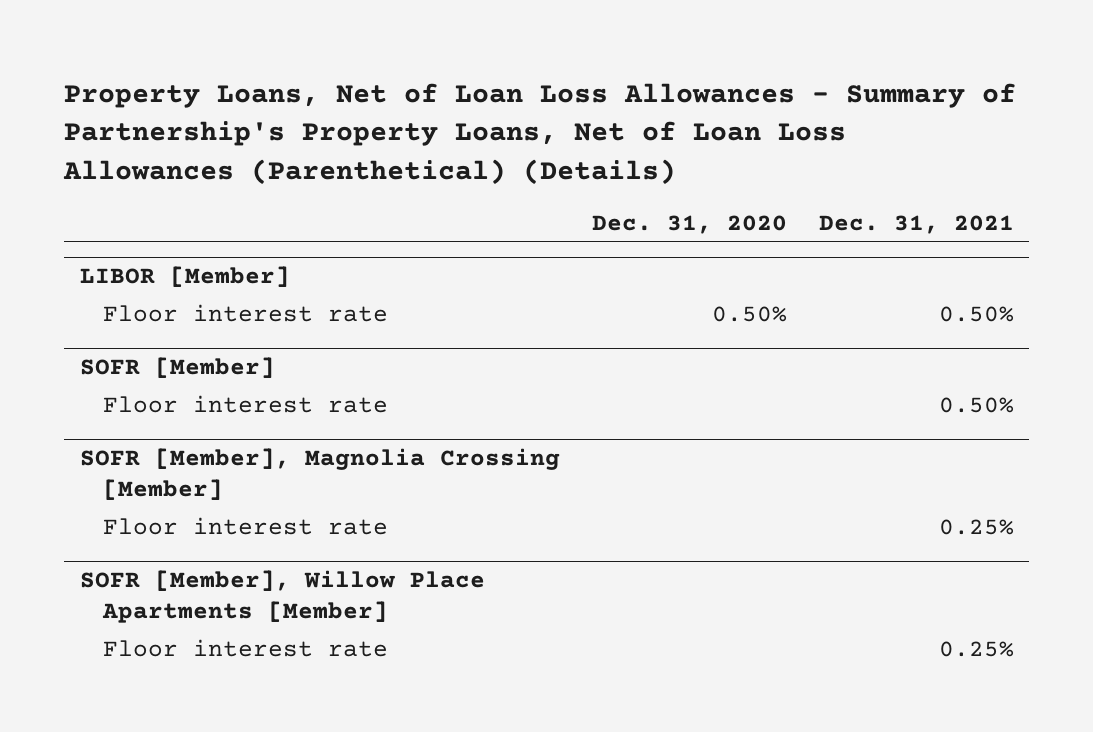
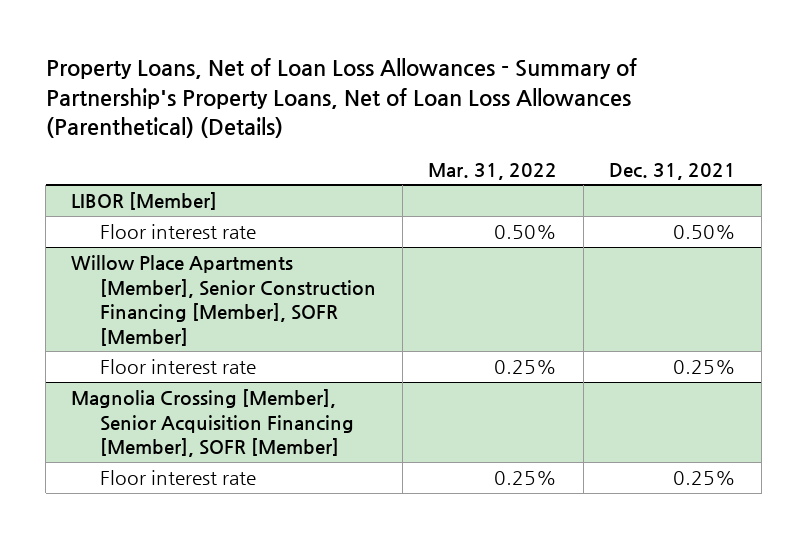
- | Dec. 31, 2020 | Dec. 31, 2021
+ | Mar. 31, 2022 | Dec. 31, 2021
- SOFR [Member]
- Floor interest rate | | 0.50%
- SOFR [Member], Magnolia Crossing [Member]
+ Willow Place Apartments [Member], Senior Construction Financing [Member], SOFR [Member]
- SOFR [Member], Willow Place Apartments [Member]
+ Magnolia Crossing [Member], Senior Acquisition Financing [Member], SOFR [Member]

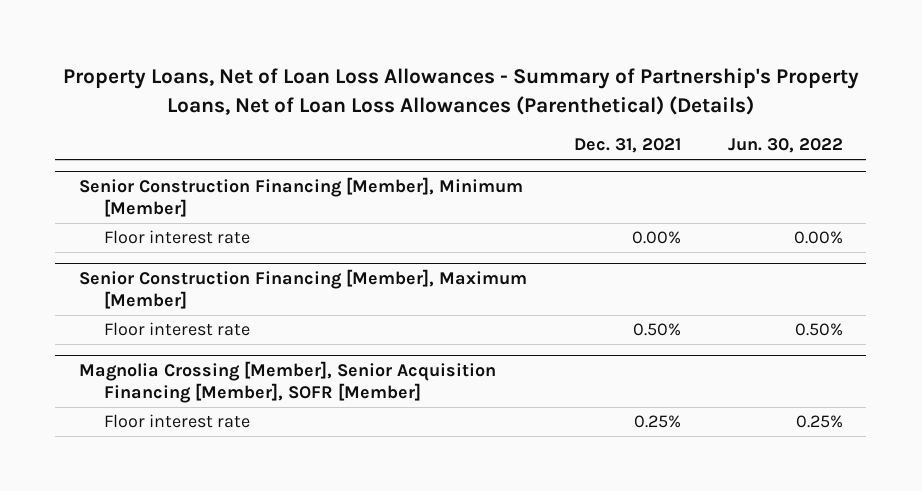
- | Mar. 31, 2022 | Dec. 31, 2021
+ | Dec. 31, 2021 | Jun. 30, 2022
- LIBOR [Member]
+ Senior Construction Financing [Member], Minimum [Member]
+ Floor interest rate | 0.00% | 0.00%
+ Senior Construction Financing [Member], Maximum [Member]
- Willow Place Apartments [Member], Senior Construction Financing [Member], SOFR [Member]
- Floor interest rate | 0.25% | 0.25%

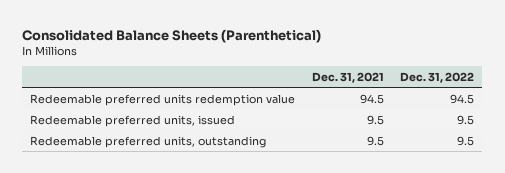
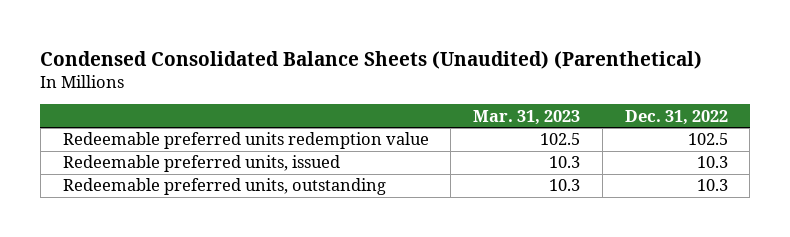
- Consolidated Balance Sheets (Parenthetical)
+ Condensed Consolidated Balance Sheets (Unaudited) (Parenthetical)
- | Dec. 31, 2021 | Dec. 31, 2022
+ | Mar. 31, 2023 | Dec. 31, 2022
- Redeemable preferred units redemption value | 94.5 | 94.5
- Redeemable preferred units, issued | 9.5 | 9.5
- Redeemable preferred units, outstanding | 9.5 | 9.5
+ Redeemable preferred units redemption value | 102.5 | 102.5
+ Redeemable preferred units, issued | 10.3 | 10.3
+ Redeemable preferred units, outstanding | 10.3 | 10.3

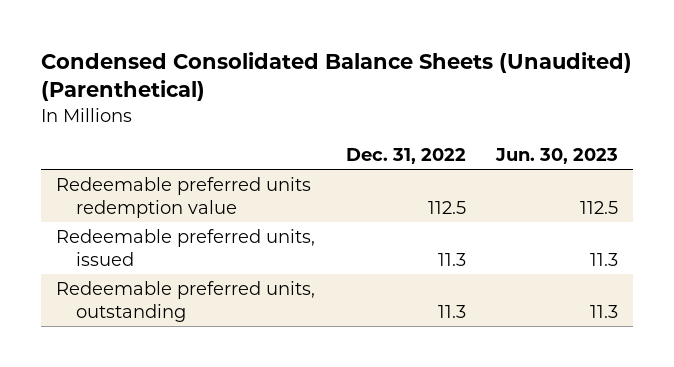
- | Mar. 31, 2023 | Dec. 31, 2022
+ | Dec. 31, 2022 | Jun. 30, 2023
- Redeemable preferred units redemption value | 102.5 | 102.5
- Redeemable preferred units, issued | 10.3 | 10.3
- Redeemable preferred units, outstanding | 10.3 | 10.3
+ Redeemable preferred units redemption value | 112.5 | 112.5
+ Redeemable preferred units, issued | 11.3 | 11.3
+ Redeemable preferred units, outstanding | 11.3 | 11.3

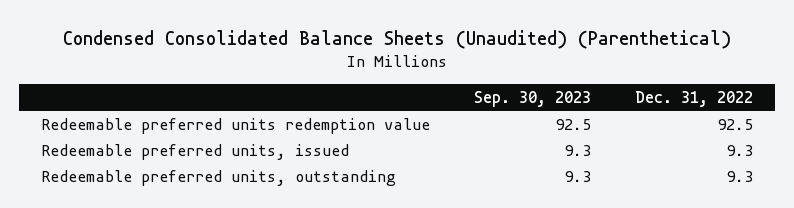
- | Dec. 31, 2022 | Jun. 30, 2023
+ | Sep. 30, 2023 | Dec. 31, 2022
- Redeemable preferred units redemption value | 112.5 | 112.5
- Redeemable preferred units, issued | 11.3 | 11.3
- Redeemable preferred units, outstanding | 11.3 | 11.3
+ Redeemable preferred units redemption value | 92.5 | 92.5
+ Redeemable preferred units, issued | 9.3 | 9.3
+ Redeemable preferred units, outstanding | 9.3 | 9.3

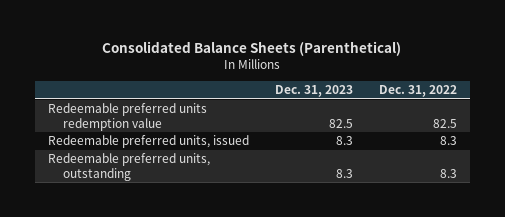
- Condensed Consolidated Balance Sheets (Unaudited) (Parenthetical)
+ Consolidated Balance Sheets (Parenthetical)
- | Sep. 30, 2023 | Dec. 31, 2022
+ | Dec. 31, 2023 | Dec. 31, 2022
- Redeemable preferred units redemption value | 92.5 | 92.5
- Redeemable preferred units, issued | 9.3 | 9.3
- Redeemable preferred units, outstanding | 9.3 | 9.3
+ Redeemable preferred units redemption value | 82.5 | 82.5
+ Redeemable preferred units, issued | 8.3 | 8.3
+ Redeemable preferred units, outstanding | 8.3 | 8.3

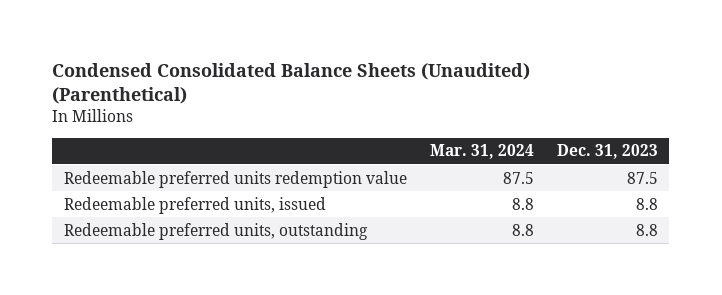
- Consolidated Balance Sheets (Parenthetical)
+ Condensed Consolidated Balance Sheets (Unaudited) (Parenthetical)
- | Dec. 31, 2023 | Dec. 31, 2022
+ | Mar. 31, 2024 | Dec. 31, 2023
- Redeemable preferred units redemption value | 82.5 | 82.5
- Redeemable preferred units, issued | 8.3 | 8.3
- Redeemable preferred units, outstanding | 8.3 | 8.3
+ Redeemable preferred units redemption value | 87.5 | 87.5
+ Redeemable preferred units, issued | 8.8 | 8.8
+ Redeemable preferred units, outstanding | 8.8 | 8.8

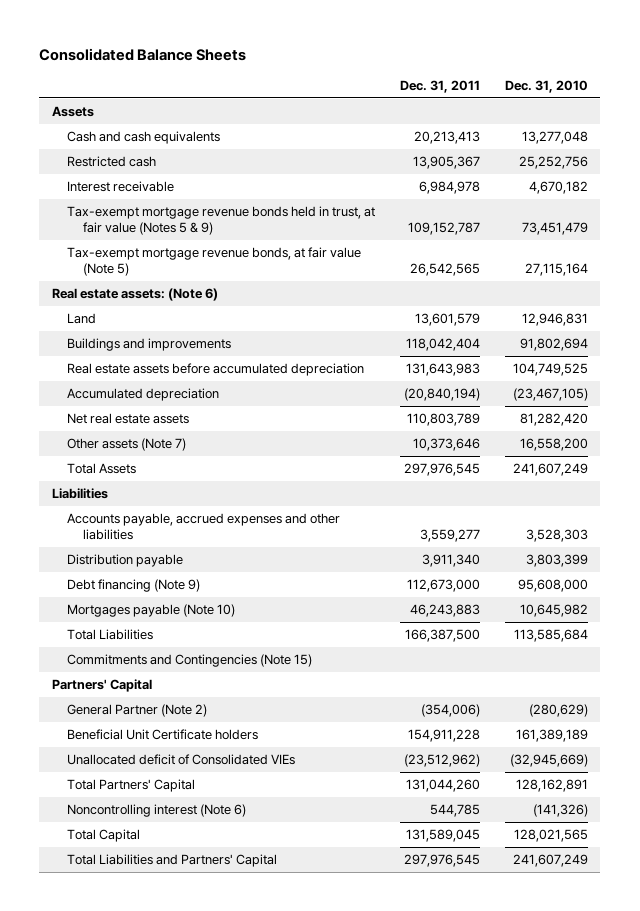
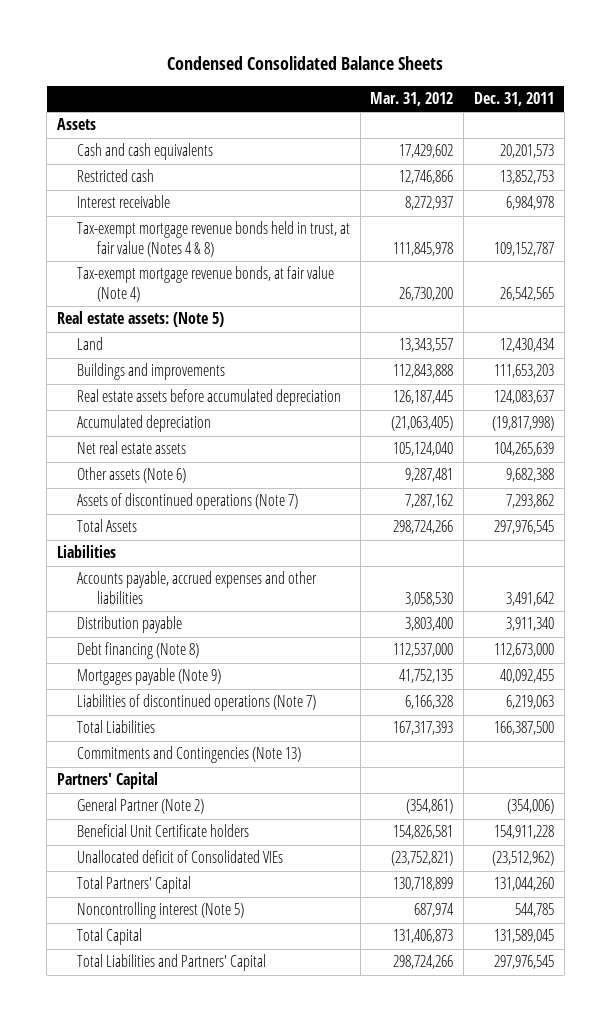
- Consolidated Balance Sheets
+ Condensed Consolidated Balance Sheets
- | Dec. 31, 2011 | Dec. 31, 2010
+ | Mar. 31, 2012 | Dec. 31, 2011
- Cash and cash equivalents | 20,213,413 | 13,277,048
- Restricted cash | 13,905,367 | 25,252,756
+ Cash and cash equivalents | 17,429,602 | 20,201,573
+ Restricted cash | 12,746,866 | 13,852,753
- Tax-exempt mortgage revenue bonds held in trust, at fair value (Notes 5 & 9) | 109,152,787 | 73,451,479
- Tax-exempt mortgage revenue bonds, at fair value (Note 5) | 26,542,565 | 27,115,164
- Real estate assets: (Note 6)
- Land | 13,601,579 | 12,946,831
- Buildings and improvements | 118,042,404 | 91,802,694
- Real estate assets before accumulated depreciation | 131,643,983 | 104,749,525
- Accumulated depreciation | (20,840,194) | (23,467,105)
- Net real estate assets | 110,803,789 | 81,282,420
- Other assets (Note 7) | 10,373,646 | 16,558,200
+ Tax-exempt mortgage revenue bonds held in trust, at fair value (Notes 4 & 8) | 111,845,978 | 109,152,787
+ Tax-exempt mortgage revenue bonds, at fair value (Note 4) | 26,730,200 | 26,542,565
+ Real estate assets: (Note 5)
+ Land | 13,343,557 | 12,430,434
+ Buildings and improvements | 112,843,888 | 111,653,203
+ Real estate assets before accumulated depreciation | 126,187,445 | 124,083,637
+ Accumulated depreciation | (21,063,405) | (19,817,998)
+ Net real estate assets | 105,124,040 | 104,265,639
+ Other assets (Note 6) | 9,287,481 | 9,682,388
+ Assets of discontinued operations (Note 7) | 7,287,162 | 7,293,862
- Accounts payable, accrued expenses and other liabilities | 3,559,277 | 3,528,303
+ Accounts payable, accrued expenses and other liabilities | 3,058,530 | 3,491,642
- Debt financing (Note 9) | 112,673,000 | 95,608,000
- Mortgages payable (Note 10) | 46,243,883 | 10,645,982
+ Debt financing (Note 8) | 112,537,000 | 112,673,000
+ Mortgages payable (Note 9) | 41,752,135 | 40,092,455
+ Liabilities of discontinued operations (Note 7) | 6,166,328 | 6,219,063
- Commitments and Contingencies (Note 15)
+ Commitments and Contingencies (Note 13)
- Noncontrolling interest (Note 6) | 544,785 | (141,326)
+ Noncontrolling interest (Note 5) | 687,974 | 544,785

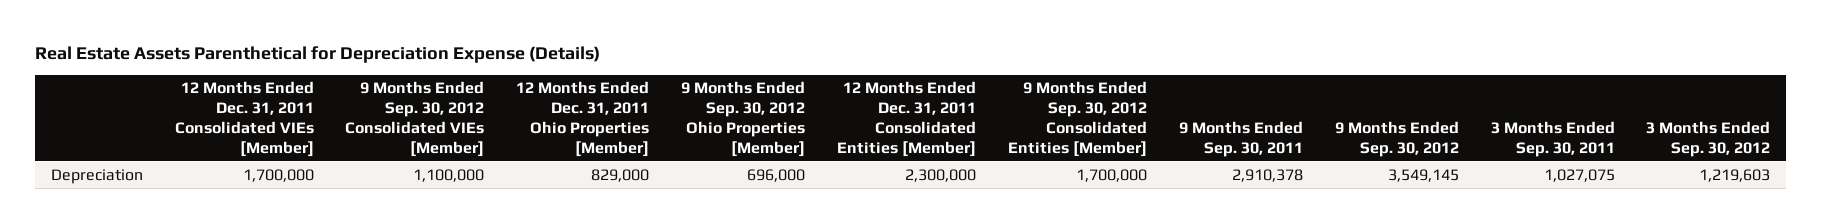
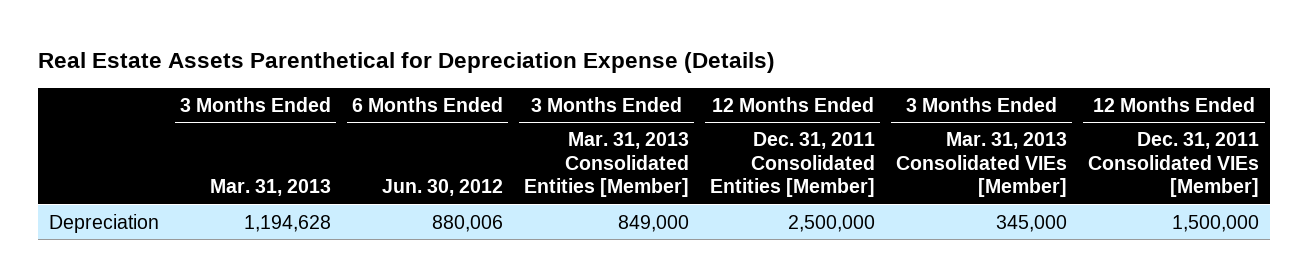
- | 12 Months Ended Dec. 31, 2011 Consolidated VIEs [Member] | 9 Months Ended Sep. 30, 2012 Consolidated VIEs [Member] | 12 Months Ended Dec. 31, 2011 Ohio Properties [Member] | 9 Months Ended Sep. 30, 2012 Ohio Properties [Member] | 12 Months Ended Dec. 31, 2011 Consolidated Entities [Member] | 9 Months Ended Sep. 30, 2012 Consolidated Entities [Member] | 9 Months Ended Sep. 30, 2011 | 9 Months Ended Sep. 30, 2012 | 3 Months Ended Sep. 30, 2011 | 3 Months Ended Sep. 30, 2012
+ | 3 Months Ended Mar. 31, 2013 | 6 Months Ended Jun. 30, 2012 | 3 Months Ended Mar. 31, 2013 Consolidated Entities [Member] | 12 Months Ended Dec. 31, 2011 Consolidated Entities [Member] | 3 Months Ended Mar. 31, 2013 Consolidated VIEs [Member] | 12 Months Ended Dec. 31, 2011 Consolidated VIEs [Member]
- Depreciation | 1,700,000 | 1,100,000 | 829,000 | 696,000 | 2,300,000 | 1,700,000 | 2,910,378 | 3,549,145 | 1,027,075 | 1,219,603
+ Depreciation | 1,194,628 | 880,006 | 849,000 | 2,500,000 | 345,000 | 1,500,000

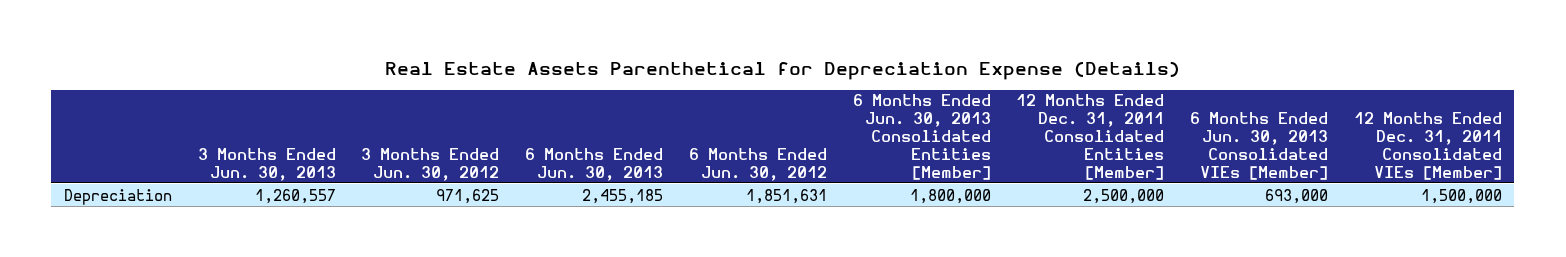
- | 3 Months Ended Mar. 31, 2013 | 6 Months Ended Jun. 30, 2012 | 3 Months Ended Mar. 31, 2013 Consolidated Entities [Member] | 12 Months Ended Dec. 31, 2011 Consolidated Entities [Member] | 3 Months Ended Mar. 31, 2013 Consolidated VIEs [Member] | 12 Months Ended Dec. 31, 2011 Consolidated VIEs [Member]
+ | 3 Months Ended Jun. 30, 2013 | 3 Months Ended Jun. 30, 2012 | 6 Months Ended Jun. 30, 2013 | 6 Months Ended Jun. 30, 2012 | 6 Months Ended Jun. 30, 2013 Consolidated Entities [Member] | 12 Months Ended Dec. 31, 2011 Consolidated Entities [Member] | 6 Months Ended Jun. 30, 2013 Consolidated VIEs [Member] | 12 Months Ended Dec. 31, 2011 Consolidated VIEs [Member]
- Depreciation | 1,194,628 | 880,006 | 849,000 | 2,500,000 | 345,000 | 1,500,000
+ Depreciation | 1,260,557 | 971,625 | 2,455,185 | 1,851,631 | 1,800,000 | 2,500,000 | 693,000 | 1,500,000

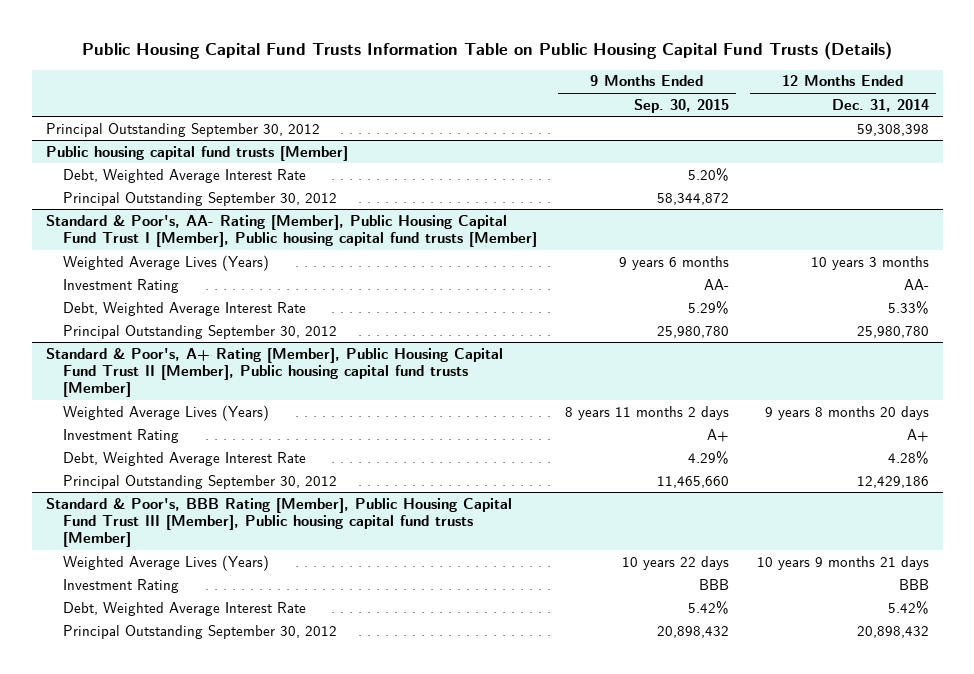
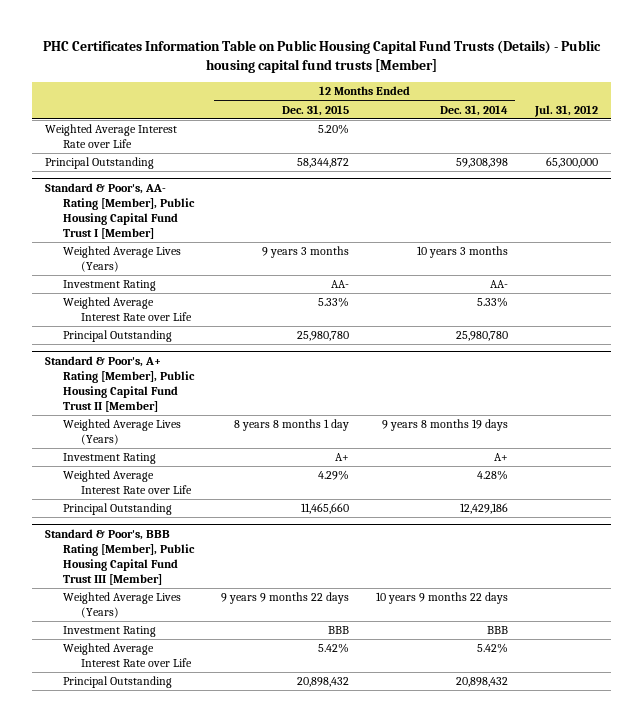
- Public Housing Capital Fund Trusts Information Table on Public Housing Capital Fund Trusts (Details)
+ PHC Certificates Information Table on Public Housing Capital Fund Trusts (Details) - Public housing capital fund trusts [Member]
- | 9 Months Ended Sep. 30, 2015 | 12 Months Ended Dec. 31, 2014
+ | 12 Months Ended Dec. 31, 2015 | 12 Months Ended Dec. 31, 2014 | Jul. 31, 2012
- Principal Outstanding September 30, 2012 | | 59,308,398
- Public housing capital fund trusts [Member]
- Debt, Weighted Average Interest Rate | 5.20% |
- Principal Outstanding September 30, 2012 | 58,344,872 |
- Standard & Poor's, AA- Rating [Member], Public Housing Capital Fund Trust I [Member], Public housing capital fund trusts [Member]
+ Weighted Average Interest Rate over Life | 5.20% | |
+ Principal Outstanding | 58,344,872 | 59,308,398 | 65,300,000
+ Standard & Poor's, AA- Rating [Member], Public Housing Capital Fund Trust I [Member]
- Debt, Weighted Average Interest Rate | 5.29% | 5.33%
- Principal Outstanding September 30, 2012 | 25,980,780 | 25,980,780
- Standard & Poor's, A+ Rating [Member], Public Housing Capital Fund Trust II [Member], Public housing capital fund trusts [Member]
- Weighted Average Lives (Years) | 8 years 11 months 2 days | 9 years 8 months 20 days
+ Weighted Average Interest Rate over Life | 5.33% | 5.33% |
+ Principal Outstanding | 25,980,780 | 25,980,780 |
+ Standard & Poor's, A+ Rating [Member], Public Housing Capital Fund Trust II [Member]
+ Weighted Average Lives (Years) | 8 years 8 months 1 day | 9 years 8 months 19 days |
- Debt, Weighted Average Interest Rate | 4.29% | 4.28%
- Principal Outstanding September 30, 2012 | 11,465,660 | 12,429,186
- Standard & Poor's, BBB Rating [Member], Public Housing Capital Fund Trust III [Member], Public housing capital fund trusts [Member]
- Weighted Average Lives (Years) | 10 years 22 days | 10 years 9 months 21 days
+ Weighted Average Interest Rate over Life | 4.29% | 4.28% |
+ Principal Outstanding | 11,465,660 | 12,429,186 |
+ Standard & Poor's, BBB Rating [Member], Public Housing Capital Fund Trust III [Member]
+ Weighted Average Lives (Years) | 9 years 9 months 22 days | 10 years 9 months 22 days |
- Debt, Weighted Average Interest Rate | 5.42% | 5.42%
- Principal Outstanding September 30, 2012 | 20,898,432 | 20,898,432
+ Weighted Average Interest Rate over Life | 5.42% | 5.42% |
+ Principal Outstanding | 20,898,432 | 20,898,432 |

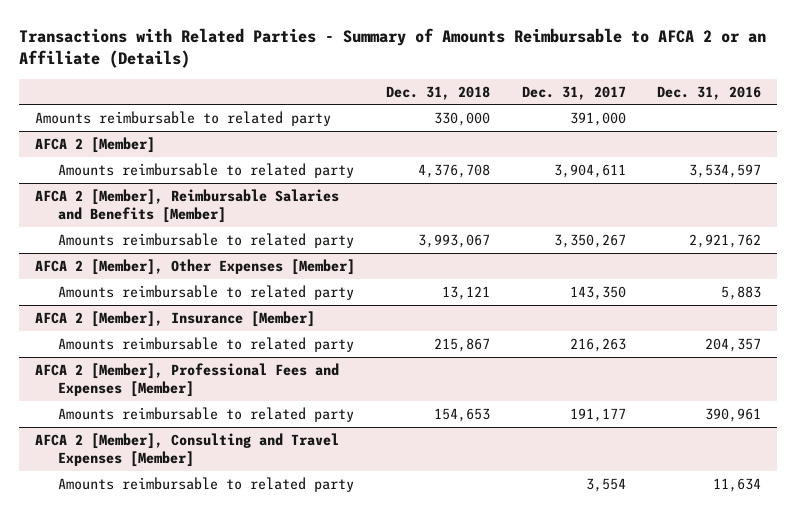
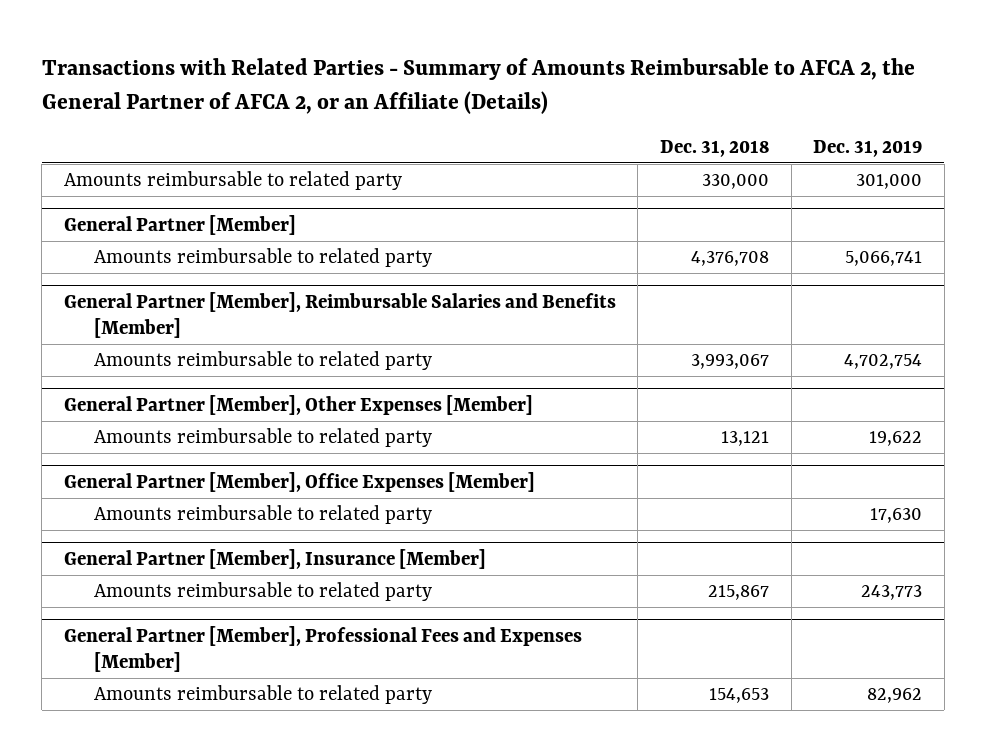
- Transactions with Related Parties - Summary of Amounts Reimbursable to AFCA 2 or an Affiliate (Details)
+ Transactions with Related Parties - Summary of Amounts Reimbursable to AFCA 2, the General Partner of AFCA 2, or an Affiliate (Details)
- | Dec. 31, 2018 | Dec. 31, 2017 | Dec. 31, 2016
+ | Dec. 31, 2018 | Dec. 31, 2019
- AFCA 2 [Member]
+ General Partner [Member]
- AFCA 2 [Member], Reimbursable Salaries and Benefits [Member]
+ General Partner [Member], Reimbursable Salaries and Benefits [Member]
- AFCA 2 [Member], Other Expenses [Member]
+ General Partner [Member], Other Expenses [Member]
- AFCA 2 [Member], Insurance [Member]
+ General Partner [Member], Office Expenses [Member]
+ Amounts reimbursable to related party | | 17,630
+ General Partner [Member], Insurance [Member]
- AFCA 2 [Member], Professional Fees and Expenses [Member]
+ General Partner [Member], Professional Fees and Expenses [Member]
- AFCA 2 [Member], Consulting and Travel Expenses [Member]
- Amounts reimbursable to related party | | 3,554 | 11,634

